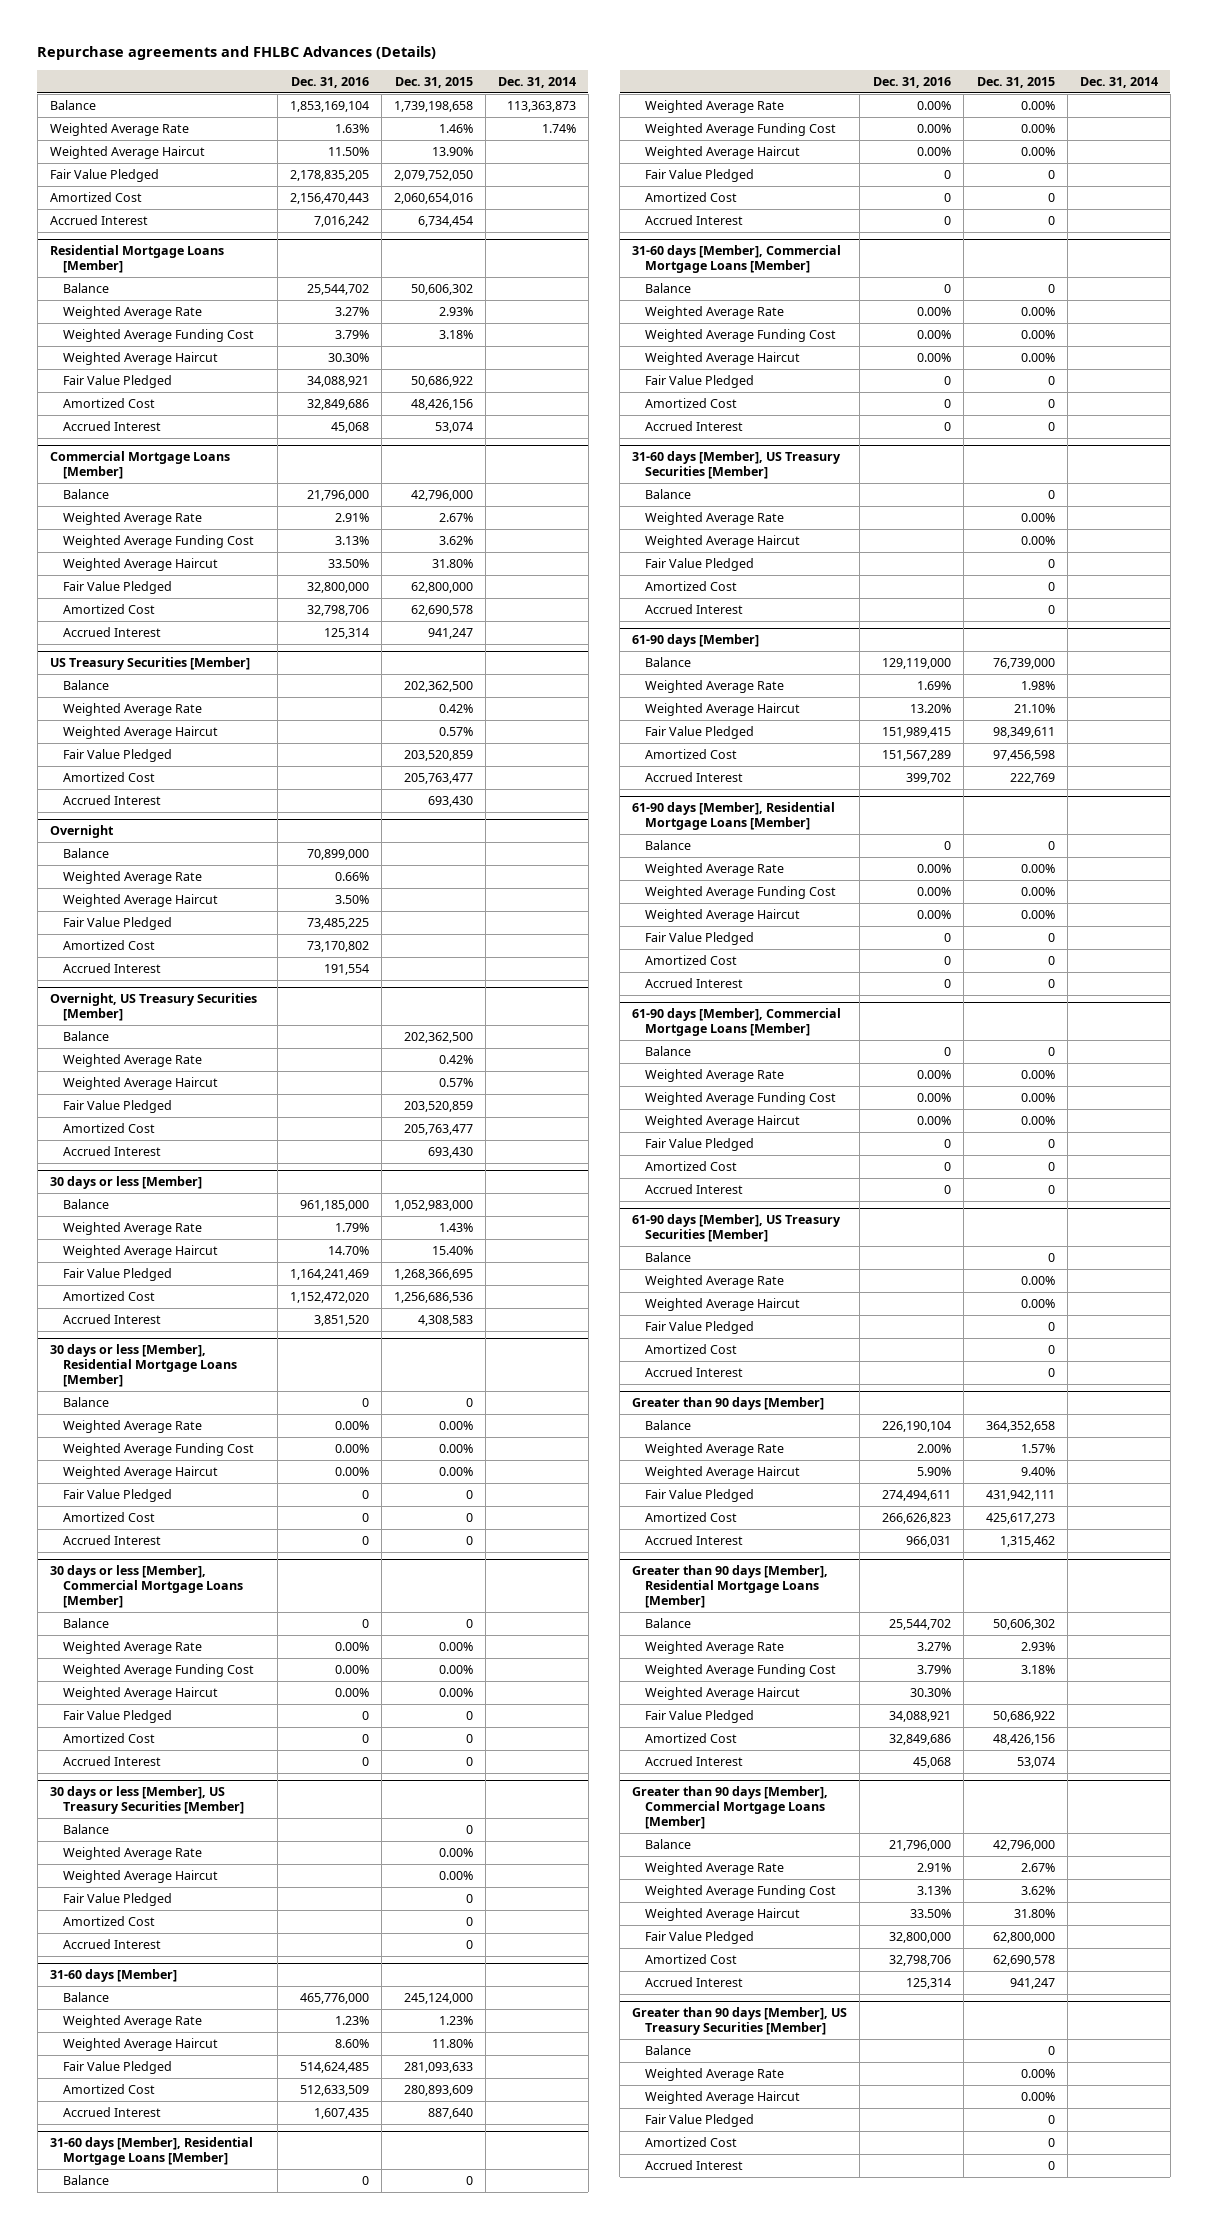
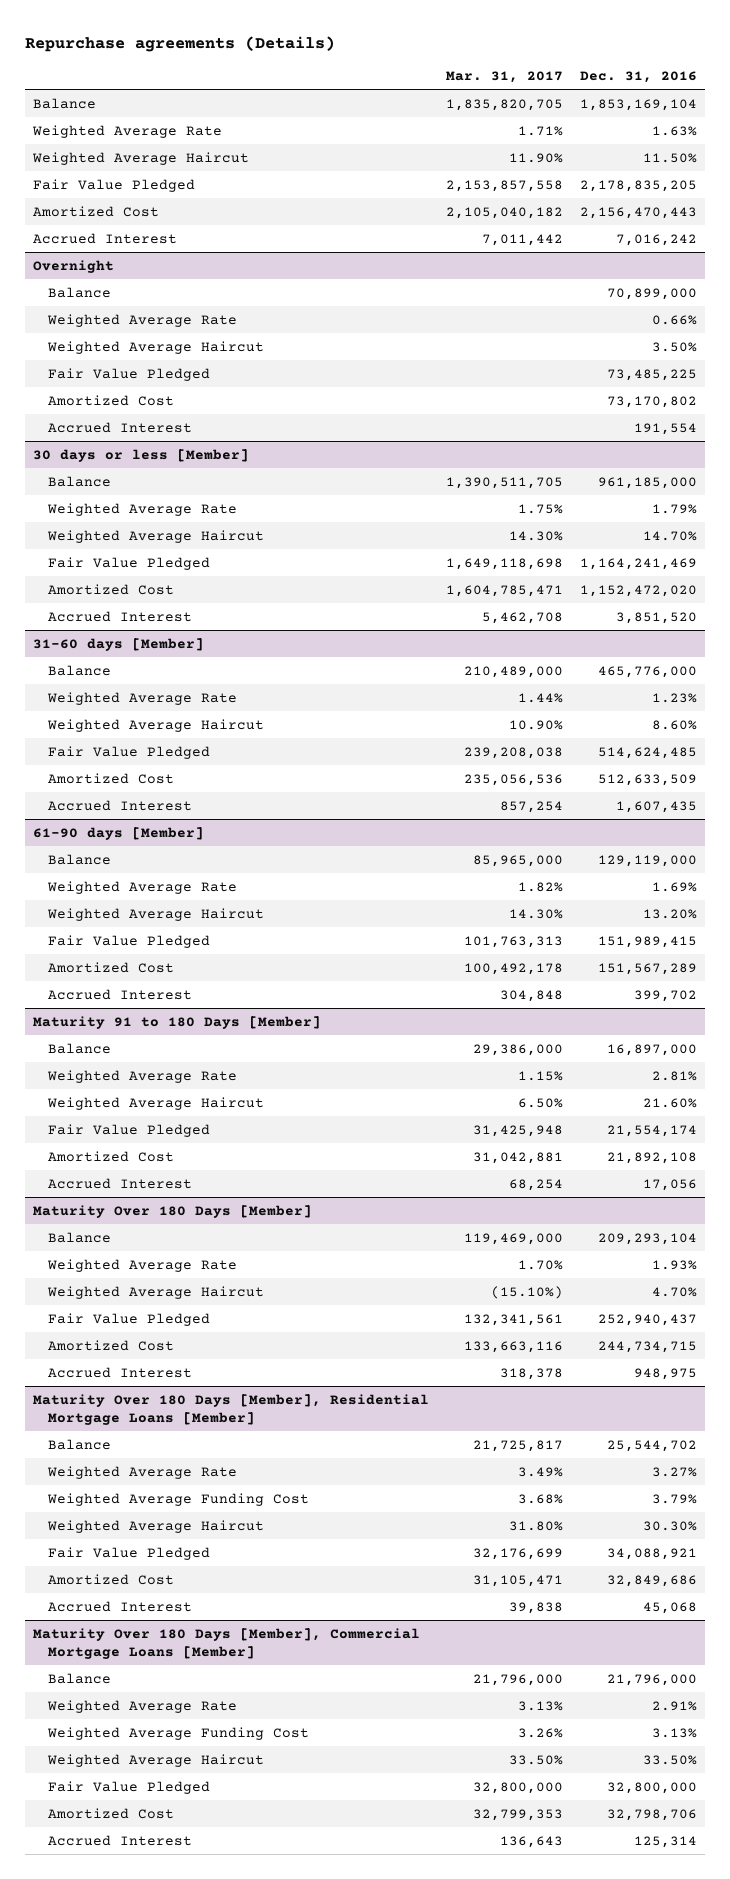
- Repurchase agreements and FHLBC Advances (Details)
+ Repurchase agreements (Details)
- | Dec. 31, 2016 | Dec. 31, 2015 | Dec. 31, 2014
+ | Mar. 31, 2017 | Dec. 31, 2016
- Residential Mortgage Loans [Member]
- Balance | 25,544,702 | 50,606,302 |
- Weighted Average Rate | 3.27% | 2.93% |
- Weighted Average Funding Cost | 3.79% | 3.18% |
- Weighted Average Haircut | 30.30% | |
- Fair Value Pledged | 34,088,921 | 50,686,922 |
- Amortized Cost | 32,849,686 | 48,426,156 |
- Accrued Interest | 45,068 | 53,074 |
- Commercial Mortgage Loans [Member]
- Balance | 21,796,000 | 42,796,000 |
- Weighted Average Rate | 2.91% | 2.67% |
- Weighted Average Funding Cost | 3.13% | 3.62% |
- Weighted Average Haircut | 33.50% | 31.80% |
- Fair Value Pledged | 32,800,000 | 62,800,000 |
- Amortized Cost | 32,798,706 | 62,690,578 |
- Accrued Interest | 125,314 | 941,247 |
- US Treasury Securities [Member]
- Balance | | 202,362,500 |
- Weighted Average Rate | | 0.42% |
- Weighted Average Haircut | | 0.57% |
- Fair Value Pledged | | 203,520,859 |
- Amortized Cost | | 205,763,477 |
- Accrued Interest | | 693,430 |
- Overnight, US Treasury Securities [Member]
- Balance | | 202,362,500 |
- Weighted Average Rate | | 0.42% |
- Weighted Average Haircut | | 0.57% |
- Fair Value Pledged | | 203,520,859 |
- Amortized Cost | | 205,763,477 |
- Accrued Interest | | 693,430 |
- 30 days or less [Member], Residential Mortgage Loans [Member]
- Balance | 0 | 0 |
- Weighted Average Rate | 0.00% | 0.00% |
- Weighted Average Funding Cost | 0.00% | 0.00% |
- Weighted Average Haircut | 0.00% | 0.00% |
- Fair Value Pledged | 0 | 0 |
- Amortized Cost | 0 | 0 |
- Accrued Interest | 0 | 0 |
- 30 days or less [Member], Commercial Mortgage Loans [Member]
- Balance | 0 | 0 |
- Weighted Average Rate | 0.00% | 0.00% |
- Weighted Average Funding Cost | 0.00% | 0.00% |
- Weighted Average Haircut | 0.00% | 0.00% |
- Fair Value Pledged | 0 | 0 |
- Amortized Cost | 0 | 0 |
- Accrued Interest | 0 | 0 |
- 30 days or less [Member], US Treasury Securities [Member]
- Balance | | 0 |
- Weighted Average Rate | | 0.00% |
- Weighted Average Haircut | | 0.00% |
- Fair Value Pledged | | 0 |
- Amortized Cost | | 0 |
- Accrued Interest | | 0 |
- 31-60 days [Member], Residential Mortgage Loans [Member]
- Balance | 0 | 0 |
- Weighted Average Rate | 0.00% | 0.00% |
- Weighted Average Funding Cost | 0.00% | 0.00% |
- Weighted Average Haircut | 0.00% | 0.00% |
- Fair Value Pledged | 0 | 0 |
- Amortized Cost | 0 | 0 |
- Accrued Interest | 0 | 0 |
- 31-60 days [Member], Commercial Mortgage Loans [Member]
- Balance | 0 | 0 |
- Weighted Average Rate | 0.00% | 0.00% |
- Weighted Average Funding Cost | 0.00% | 0.00% |
- Weighted Average Haircut | 0.00% | 0.00% |
- Fair Value Pledged | 0 | 0 |
- Amortized Cost | 0 | 0 |
- Accrued Interest | 0 | 0 |
- 31-60 days [Member], US Treasury Securities [Member]
- Balance | | 0 |
- Weighted Average Rate | | 0.00% |
- Weighted Average Haircut | | 0.00% |
- Fair Value Pledged | | 0 |
- Amortized Cost | | 0 |
- Accrued Interest | | 0 |
- 61-90 days [Member], Residential Mortgage Loans [Member]
- Balance | 0 | 0 |
- Weighted Average Rate | 0.00% | 0.00% |
- Weighted Average Funding Cost | 0.00% | 0.00% |
- Weighted Average Haircut | 0.00% | 0.00% |
- Fair Value Pledged | 0 | 0 |
- Amortized Cost | 0 | 0 |
- Accrued Interest | 0 | 0 |
- 61-90 days [Member], Commercial Mortgage Loans [Member]
- Balance | 0 | 0 |
- Weighted Average Rate | 0.00% | 0.00% |
- Weighted Average Funding Cost | 0.00% | 0.00% |
- Weighted Average Haircut | 0.00% | 0.00% |
- Fair Value Pledged | 0 | 0 |
- Amortized Cost | 0 | 0 |
- Accrued Interest | 0 | 0 |
- 61-90 days [Member], US Treasury Securities [Member]
- Balance | | 0 |
- Weighted Average Rate | | 0.00% |
- Weighted Average Haircut | | 0.00% |
- Fair Value Pledged | | 0 |
- Amortized Cost | | 0 |
- Accrued Interest | | 0 |
- Greater than 90 days [Member]
- Balance | 226,190,104 | 364,352,658 |
- Weighted Average Rate | 2.00% | 1.57% |
- Weighted Average Haircut | 5.90% | 9.40% |
- Fair Value Pledged | 274,494,611 | 431,942,111 |
- Amortized Cost | 266,626,823 | 425,617,273 |
- Accrued Interest | 966,031 | 1,315,462 |
- Greater than 90 days [Member], Residential Mortgage Loans [Member]
+ Maturity 91 to 180 Days [Member]
+ Balance | 29,386,000 | 16,897,000
+ Weighted Average Rate | 1.15% | 2.81%
+ Weighted Average Haircut | 6.50% | 21.60%
+ Fair Value Pledged | 31,425,948 | 21,554,174
+ Amortized Cost | 31,042,881 | 21,892,108
+ Accrued Interest | 68,254 | 17,056
+ Maturity Over 180 Days [Member]
+ Balance | 119,469,000 | 209,293,104
+ Weighted Average Rate | 1.70% | 1.93%
+ Weighted Average Haircut | (15.10%) | 4.70%
+ Fair Value Pledged | 132,341,561 | 252,940,437
+ Amortized Cost | 133,663,116 | 244,734,715
+ Accrued Interest | 318,378 | 948,975
+ Maturity Over 180 Days [Member], Residential Mortgage Loans [Member]
- Greater than 90 days [Member], Commercial Mortgage Loans [Member]
+ Maturity Over 180 Days [Member], Commercial Mortgage Loans [Member]
- Greater than 90 days [Member], US Treasury Securities [Member]
- Balance | | 0 |
- Weighted Average Rate | | 0.00% |
- Weighted Average Haircut | | 0.00% |
- Fair Value Pledged | | 0 |
- Amortized Cost | | 0 |
- Accrued Interest | | 0 |

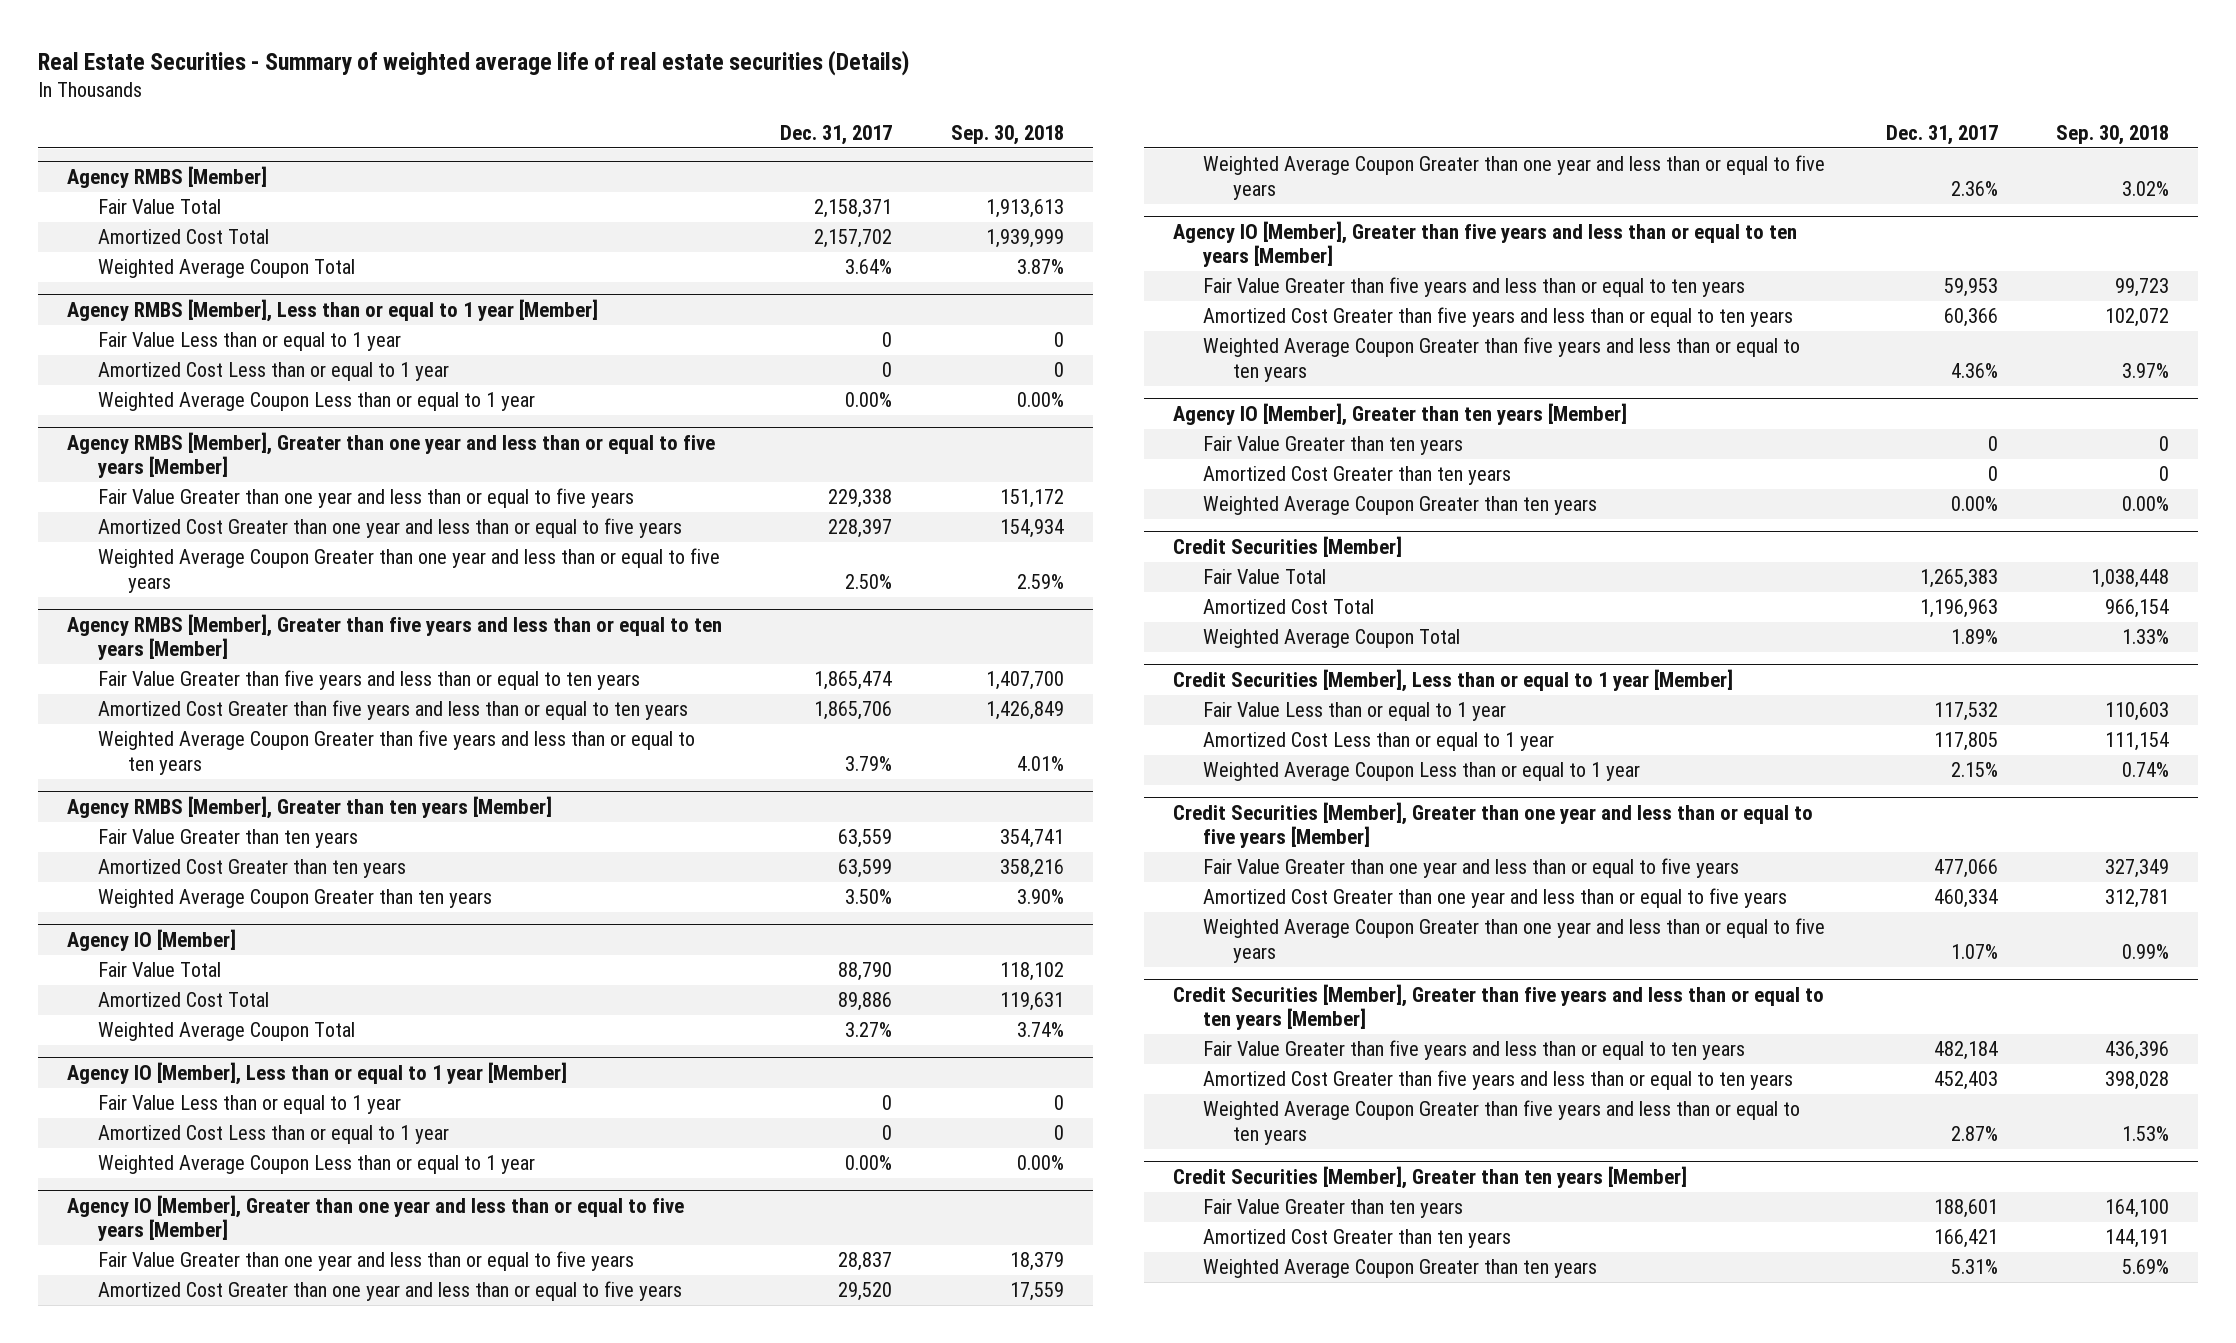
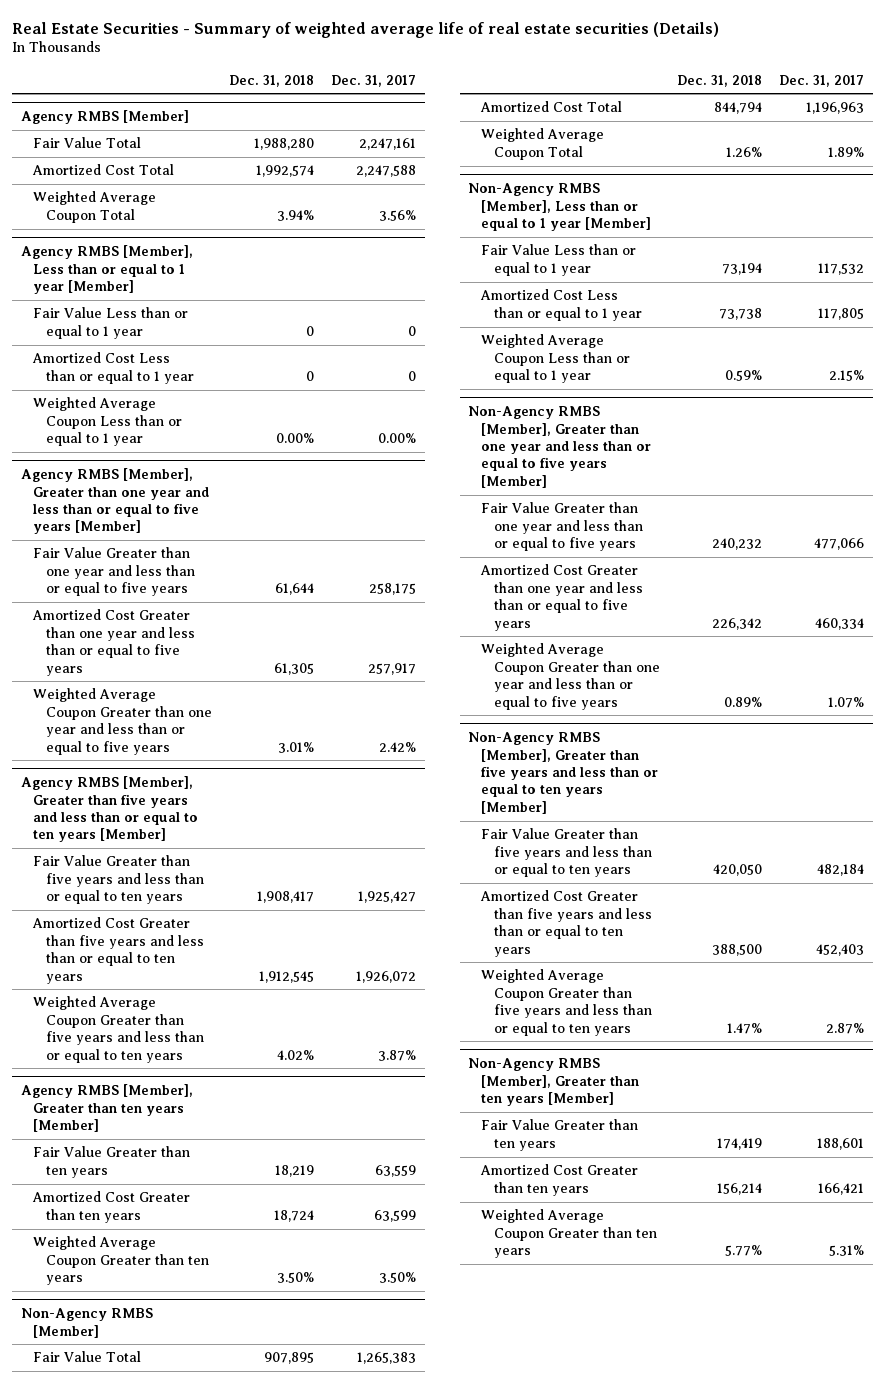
- | Dec. 31, 2017 | Sep. 30, 2018
+ | Dec. 31, 2018 | Dec. 31, 2017
@ Agency RMBS [Member]
- Fair Value Total | 2,158,371 | 1,913,613
- Amortized Cost Total | 2,157,702 | 1,939,999
- Weighted Average Coupon Total | 3.64% | 3.87%
+ Fair Value Total | 1,988,280 | 2,247,161
+ Amortized Cost Total | 1,992,574 | 2,247,588
+ Weighted Average Coupon Total | 3.94% | 3.56%
@ Agency RMBS [Member], Greater than one year and less than or equal to five years [Member]
- Fair Value Greater than one year and less than or equal to five years | 229,338 | 151,172
- Amortized Cost Greater than one year and less than or equal to five years | 228,397 | 154,934
- Weighted Average Coupon Greater than one year and less than or equal to five years | 2.50% | 2.59%
+ Fair Value Greater than one year and less than or equal to five years | 61,644 | 258,175
+ Amortized Cost Greater than one year and less than or equal to five years | 61,305 | 257,917
+ Weighted Average Coupon Greater than one year and less than or equal to five years | 3.01% | 2.42%
@ Agency RMBS [Member], Greater than five years and less than or equal to ten years [Member]
- Fair Value Greater than five years and less than or equal to ten years | 1,865,474 | 1,407,700
- Amortized Cost Greater than five years and less than or equal to ten years | 1,865,706 | 1,426,849
- Weighted Average Coupon Greater than five years and less than or equal to ten years | 3.79% | 4.01%
+ Fair Value Greater than five years and less than or equal to ten years | 1,908,417 | 1,925,427
+ Amortized Cost Greater than five years and less than or equal to ten years | 1,912,545 | 1,926,072
+ Weighted Average Coupon Greater than five years and less than or equal to ten years | 4.02% | 3.87%
- Agency IO [Member]
- Fair Value Total | 88,790 | 118,102
- Amortized Cost Total | 89,886 | 119,631
- Weighted Average Coupon Total | 3.27% | 3.74%
- Agency IO [Member], Less than or equal to 1 year [Member]
- Fair Value Less than or equal to 1 year | 0 | 0
- Amortized Cost Less than or equal to 1 year | 0 | 0
- Weighted Average Coupon Less than or equal to 1 year | 0.00% | 0.00%
- Agency IO [Member], Greater than one year and less than or equal to five years [Member]
- Fair Value Greater than one year and less than or equal to five years | 28,837 | 18,379
- Amortized Cost Greater than one year and less than or equal to five years | 29,520 | 17,559
- Weighted Average Coupon Greater than one year and less than or equal to five years | 2.36% | 3.02%
- Agency IO [Member], Greater than five years and less than or equal to ten years [Member]
- Fair Value Greater than five years and less than or equal to ten years | 59,953 | 99,723
- Amortized Cost Greater than five years and less than or equal to ten years | 60,366 | 102,072
- Weighted Average Coupon Greater than five years and less than or equal to ten years | 4.36% | 3.97%
- Agency IO [Member], Greater than ten years [Member]
- Fair Value Greater than ten years | 0 | 0
- Amortized Cost Greater than ten years | 0 | 0
- Weighted Average Coupon Greater than ten years | 0.00% | 0.00%
- Credit Securities [Member]
+ Non-Agency RMBS [Member]
- Credit Securities [Member], Less than or equal to 1 year [Member]
+ Non-Agency RMBS [Member], Less than or equal to 1 year [Member]
- Credit Securities [Member], Greater than one year and less than or equal to five years [Member]
+ Non-Agency RMBS [Member], Greater than one year and less than or equal to five years [Member]
- Credit Securities [Member], Greater than five years and less than or equal to ten years [Member]
+ Non-Agency RMBS [Member], Greater than five years and less than or equal to ten years [Member]
- Credit Securities [Member], Greater than ten years [Member]
+ Non-Agency RMBS [Member], Greater than ten years [Member]

